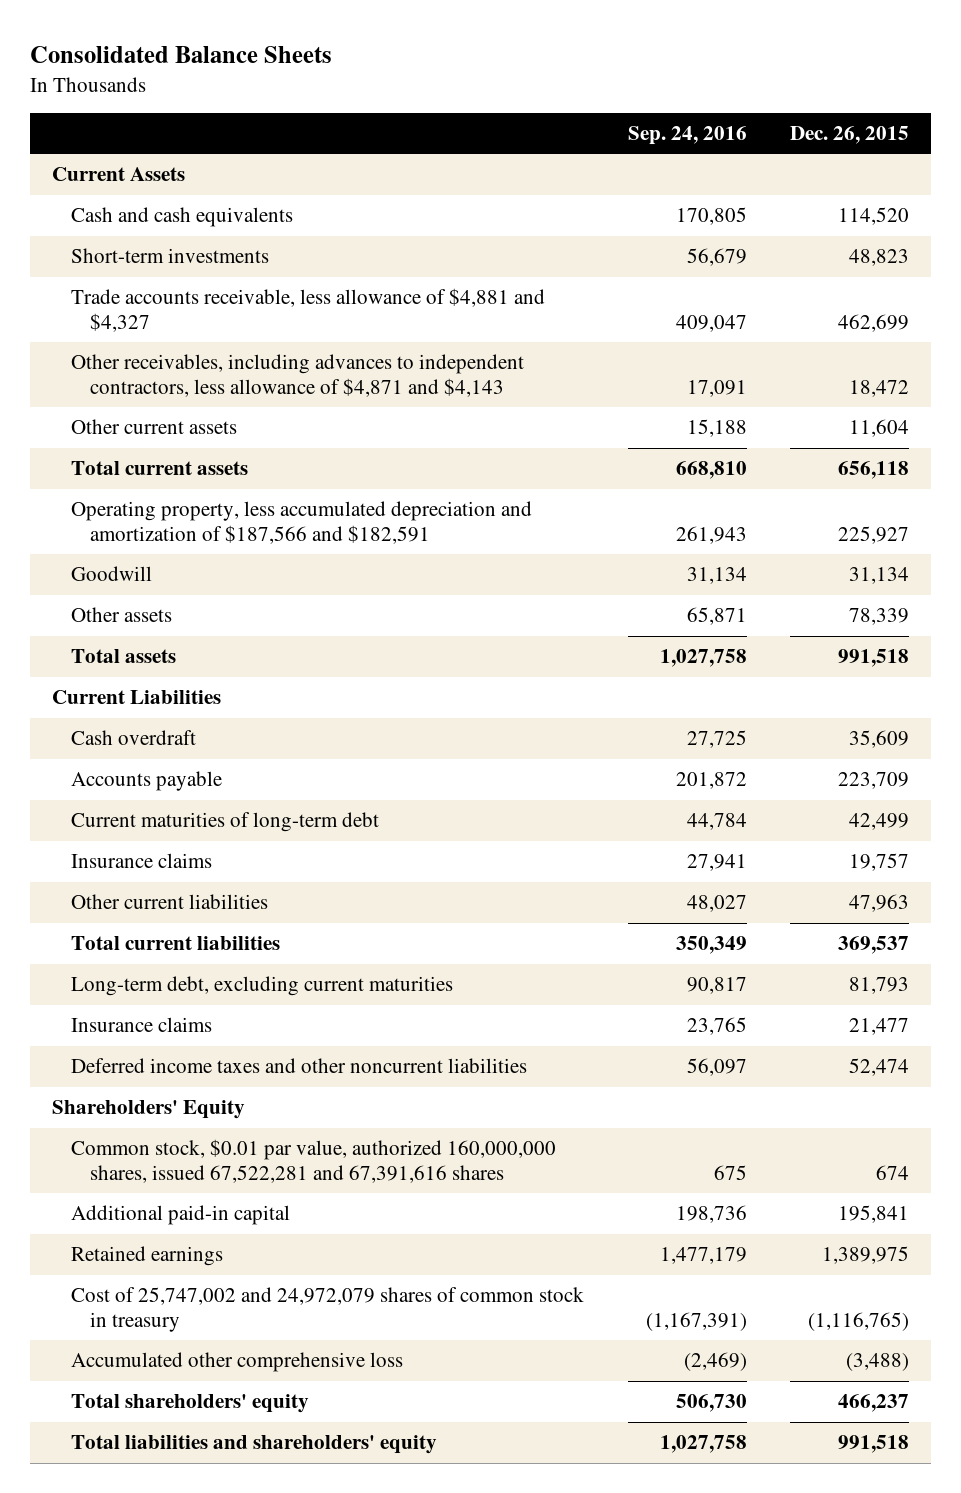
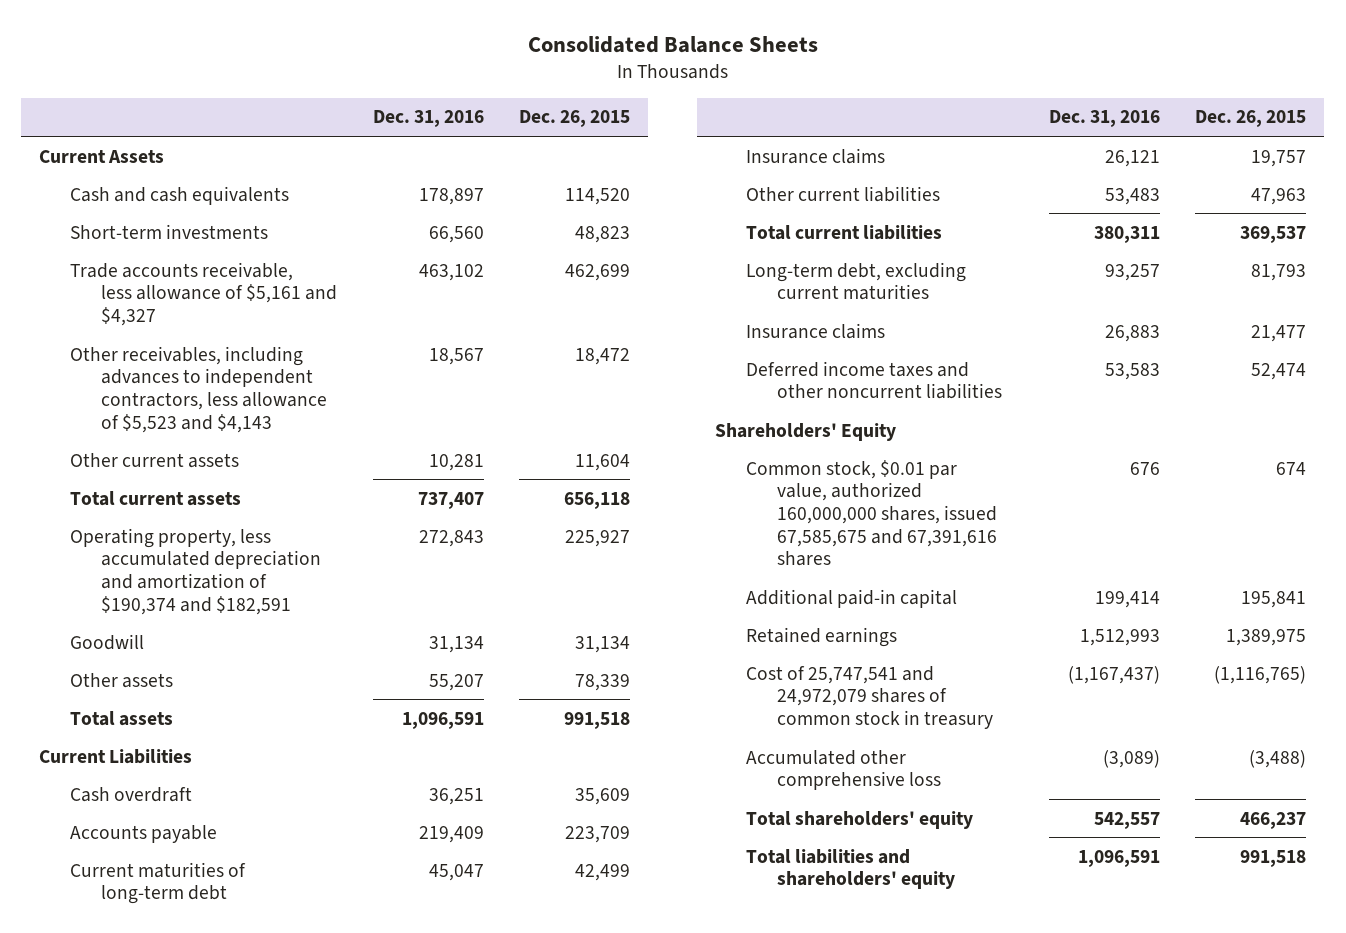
- | Sep. 24, 2016 | Dec. 26, 2015
+ | Dec. 31, 2016 | Dec. 26, 2015
- Trade accounts receivable, less allowance of $4,881 and $4,327 | 409,047 | 462,699
- Other receivables, including advances to independent contractors, less allowance of $4,871 and $4,143 | 17,091 | 18,472
+ Trade accounts receivable, less allowance of $5,161 and $4,327 | 463,102 | 462,699
+ Other receivables, including advances to independent contractors, less allowance of $5,523 and $4,143 | 18,567 | 18,472
- Operating property, less accumulated depreciation and amortization of $187,566 and $182,591 | 261,943 | 225,927
+ Operating property, less accumulated depreciation and amortization of $190,374 and $182,591 | 272,843 | 225,927
- Common stock, $0.01 par value, authorized 160,000,000 shares, issued 67,522,281 and 67,391,616 shares | 675 | 674
+ Common stock, $0.01 par value, authorized 160,000,000 shares, issued 67,585,675 and 67,391,616 shares | 676 | 674
- Cost of 25,747,002 and 24,972,079 shares of common stock in treasury | (1,167,391) | (1,116,765)
+ Cost of 25,747,541 and 24,972,079 shares of common stock in treasury | (1,167,437) | (1,116,765)

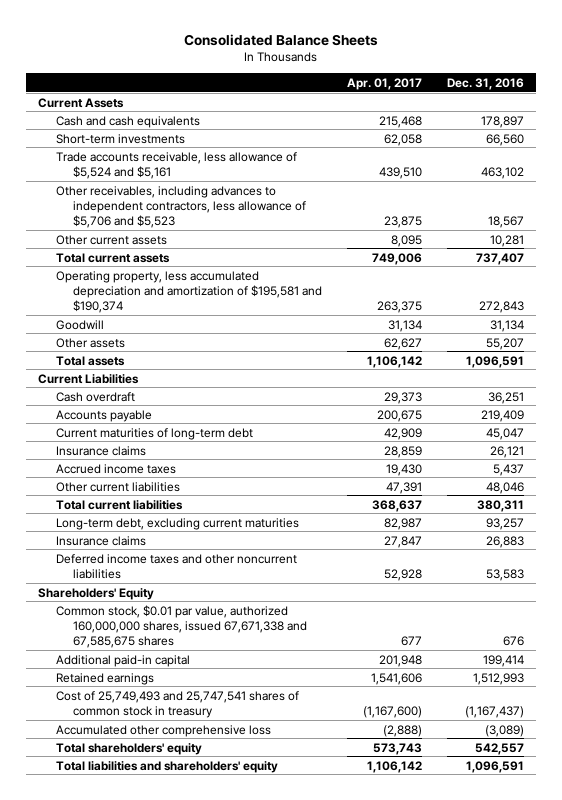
- | Dec. 31, 2016 | Dec. 26, 2015
+ | Apr. 01, 2017 | Dec. 31, 2016
- Trade accounts receivable, less allowance of $5,161 and $4,327 | 463,102 | 462,699
- Other receivables, including advances to independent contractors, less allowance of $5,523 and $4,143 | 18,567 | 18,472
+ Trade accounts receivable, less allowance of $5,524 and $5,161 | 439,510 | 463,102
+ Other receivables, including advances to independent contractors, less allowance of $5,706 and $5,523 | 23,875 | 18,567
- Operating property, less accumulated depreciation and amortization of $190,374 and $182,591 | 272,843 | 225,927
+ Operating property, less accumulated depreciation and amortization of $195,581 and $190,374 | 263,375 | 272,843
- Other current liabilities | 53,483 | 47,963
+ Accrued income taxes | 19,430 | 5,437
+ Other current liabilities | 47,391 | 48,046
- Common stock, $0.01 par value, authorized 160,000,000 shares, issued 67,585,675 and 67,391,616 shares | 676 | 674
+ Common stock, $0.01 par value, authorized 160,000,000 shares, issued 67,671,338 and 67,585,675 shares | 677 | 676
- Cost of 25,747,541 and 24,972,079 shares of common stock in treasury | (1,167,437) | (1,116,765)
+ Cost of 25,749,493 and 25,747,541 shares of common stock in treasury | (1,167,600) | (1,167,437)

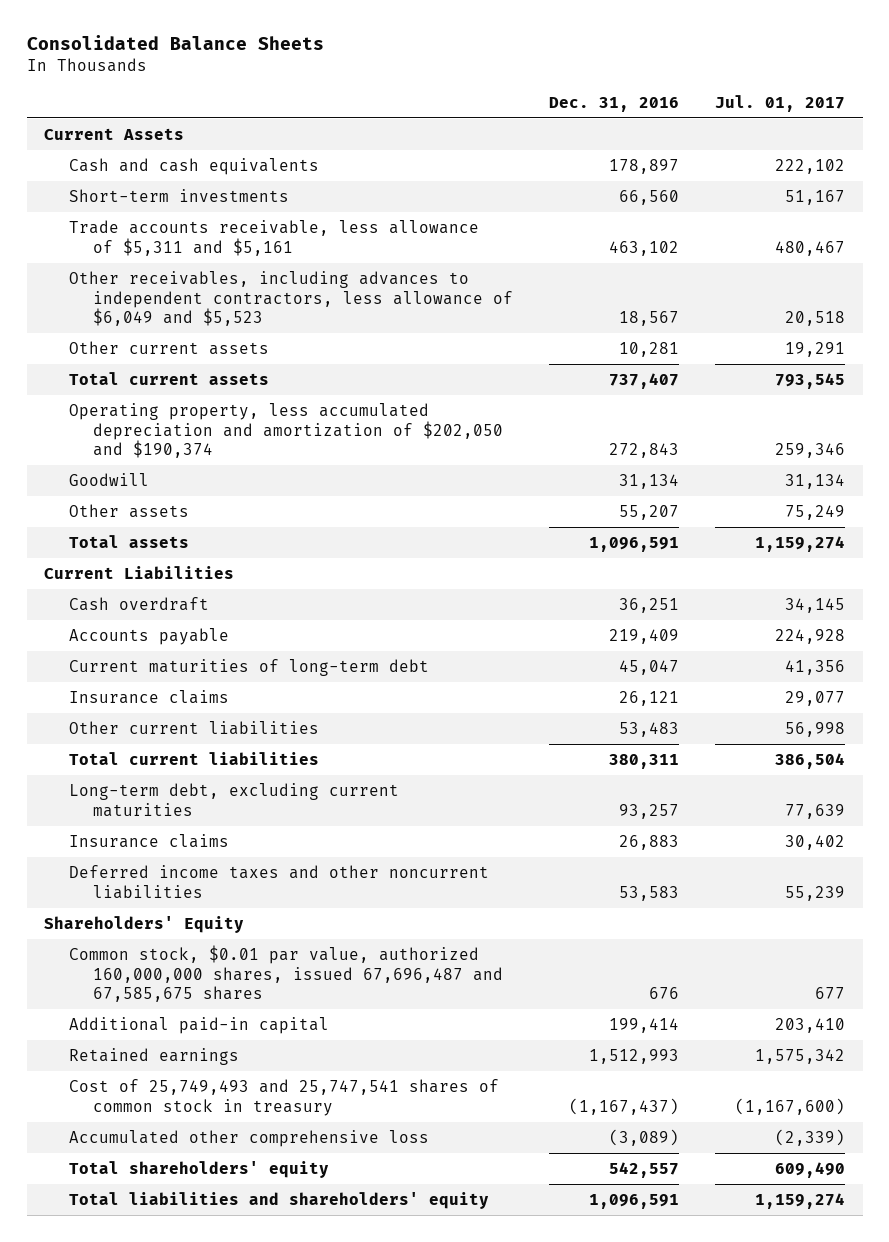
- | Apr. 01, 2017 | Dec. 31, 2016
+ | Dec. 31, 2016 | Jul. 01, 2017
- Trade accounts receivable, less allowance of $5,524 and $5,161 | 439,510 | 463,102
- Other receivables, including advances to independent contractors, less allowance of $5,706 and $5,523 | 23,875 | 18,567
+ Trade accounts receivable, less allowance of $5,311 and $5,161 | 463,102 | 480,467
+ Other receivables, including advances to independent contractors, less allowance of $6,049 and $5,523 | 18,567 | 20,518
- Operating property, less accumulated depreciation and amortization of $195,581 and $190,374 | 263,375 | 272,843
+ Operating property, less accumulated depreciation and amortization of $202,050 and $190,374 | 272,843 | 259,346
- Accrued income taxes | 19,430 | 5,437
- Other current liabilities | 47,391 | 48,046
+ Other current liabilities | 53,483 | 56,998
- Common stock, $0.01 par value, authorized 160,000,000 shares, issued 67,671,338 and 67,585,675 shares | 677 | 676
+ Common stock, $0.01 par value, authorized 160,000,000 shares, issued 67,696,487 and 67,585,675 shares | 676 | 677

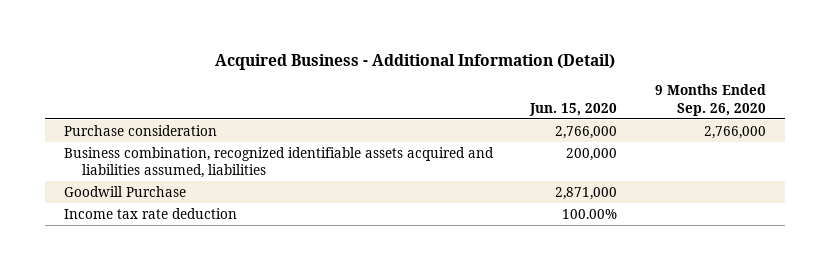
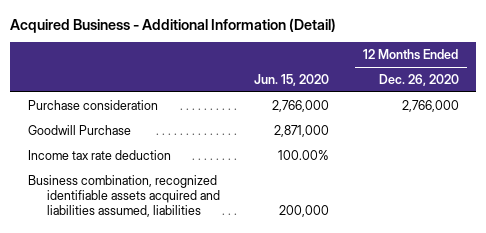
- | Jun. 15, 2020 | 9 Months Ended Sep. 26, 2020
+ | Jun. 15, 2020 | 12 Months Ended Dec. 26, 2020
moved down: Business combination, recognized identifiable assets acquired and liabilities assumed, liabilities | 200,000 |

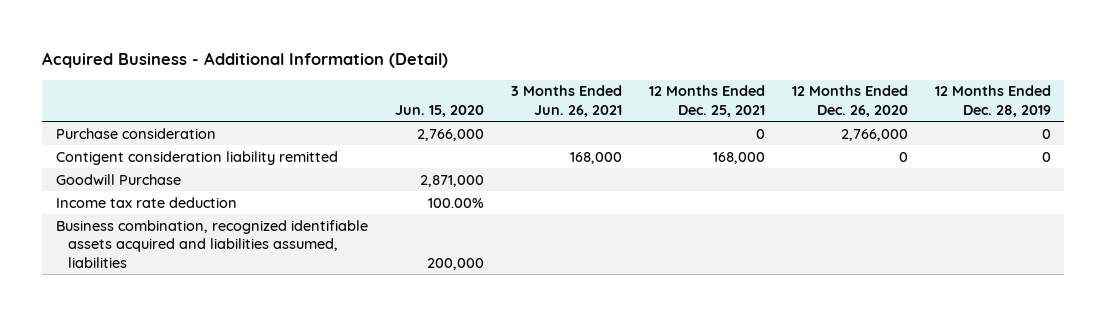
- | Jun. 15, 2020 | 12 Months Ended Dec. 26, 2020
+ | Jun. 15, 2020 | 3 Months Ended Jun. 26, 2021 | 12 Months Ended Dec. 25, 2021 | 12 Months Ended Dec. 26, 2020 | 12 Months Ended Dec. 28, 2019
+ Contigent consideration liability remitted | | 168,000 | 168,000 | 0 | 0

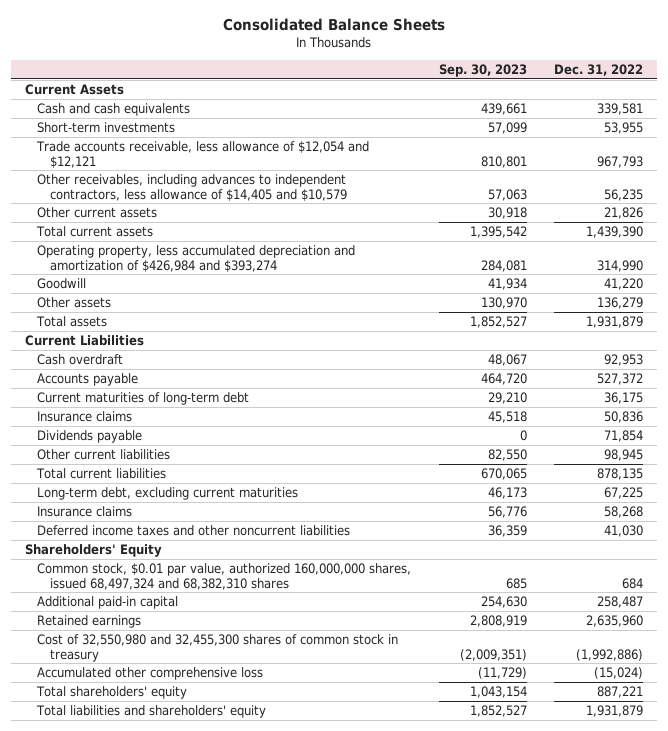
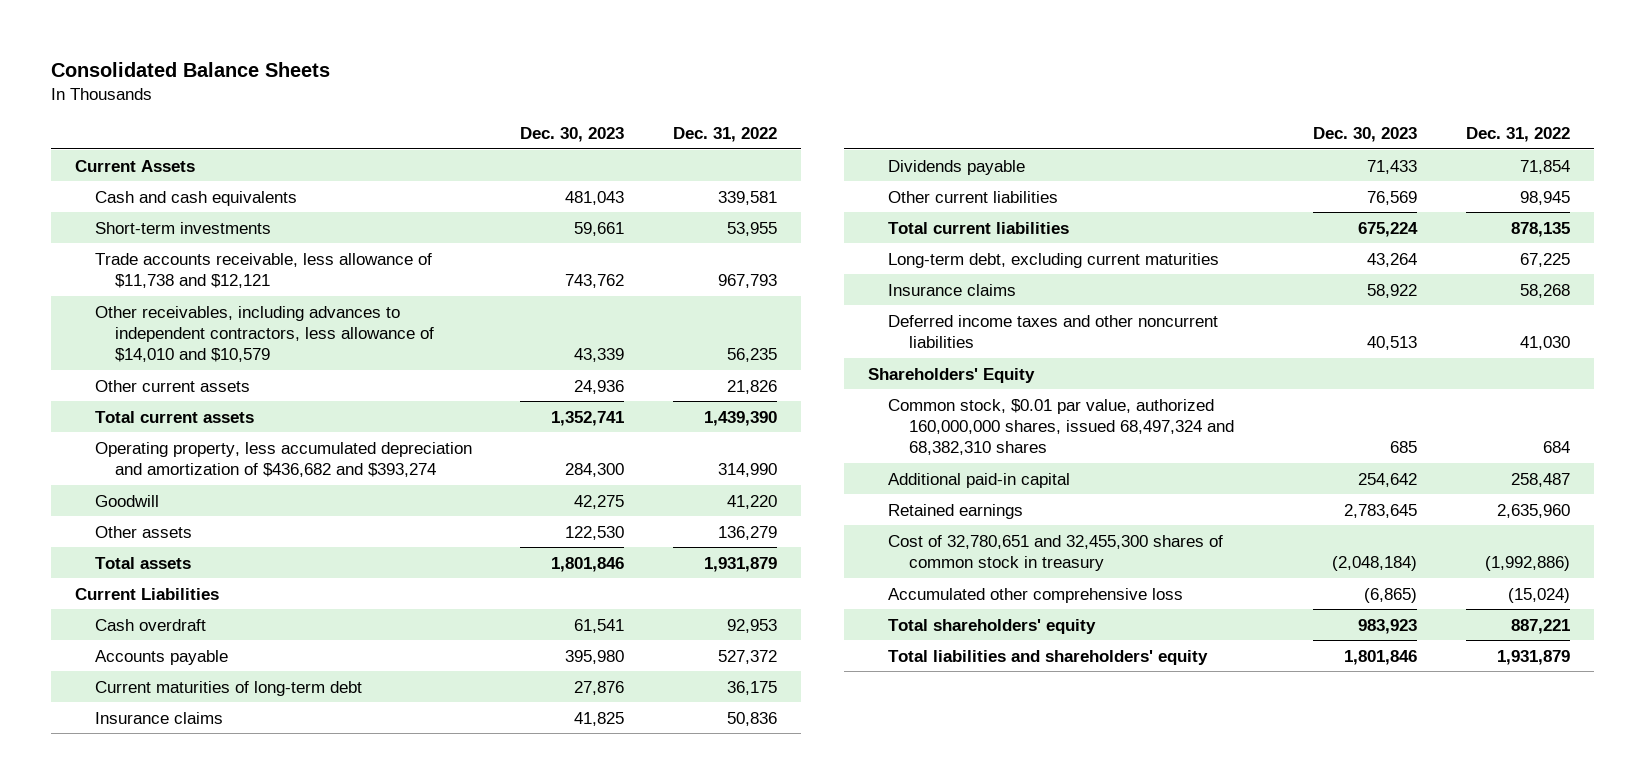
- | Sep. 30, 2023 | Dec. 31, 2022
+ | Dec. 30, 2023 | Dec. 31, 2022
- Trade accounts receivable, less allowance of $12,054 and $12,121 | 810,801 | 967,793
- Other receivables, including advances to independent contractors, less allowance of $14,405 and $10,579 | 57,063 | 56,235
+ Trade accounts receivable, less allowance of $11,738 and $12,121 | 743,762 | 967,793
+ Other receivables, including advances to independent contractors, less allowance of $14,010 and $10,579 | 43,339 | 56,235
- Operating property, less accumulated depreciation and amortization of $426,984 and $393,274 | 284,081 | 314,990
+ Operating property, less accumulated depreciation and amortization of $436,682 and $393,274 | 284,300 | 314,990
- Cost of 32,550,980 and 32,455,300 shares of common stock in treasury | (2,009,351) | (1,992,886)
+ Cost of 32,780,651 and 32,455,300 shares of common stock in treasury | (2,048,184) | (1,992,886)

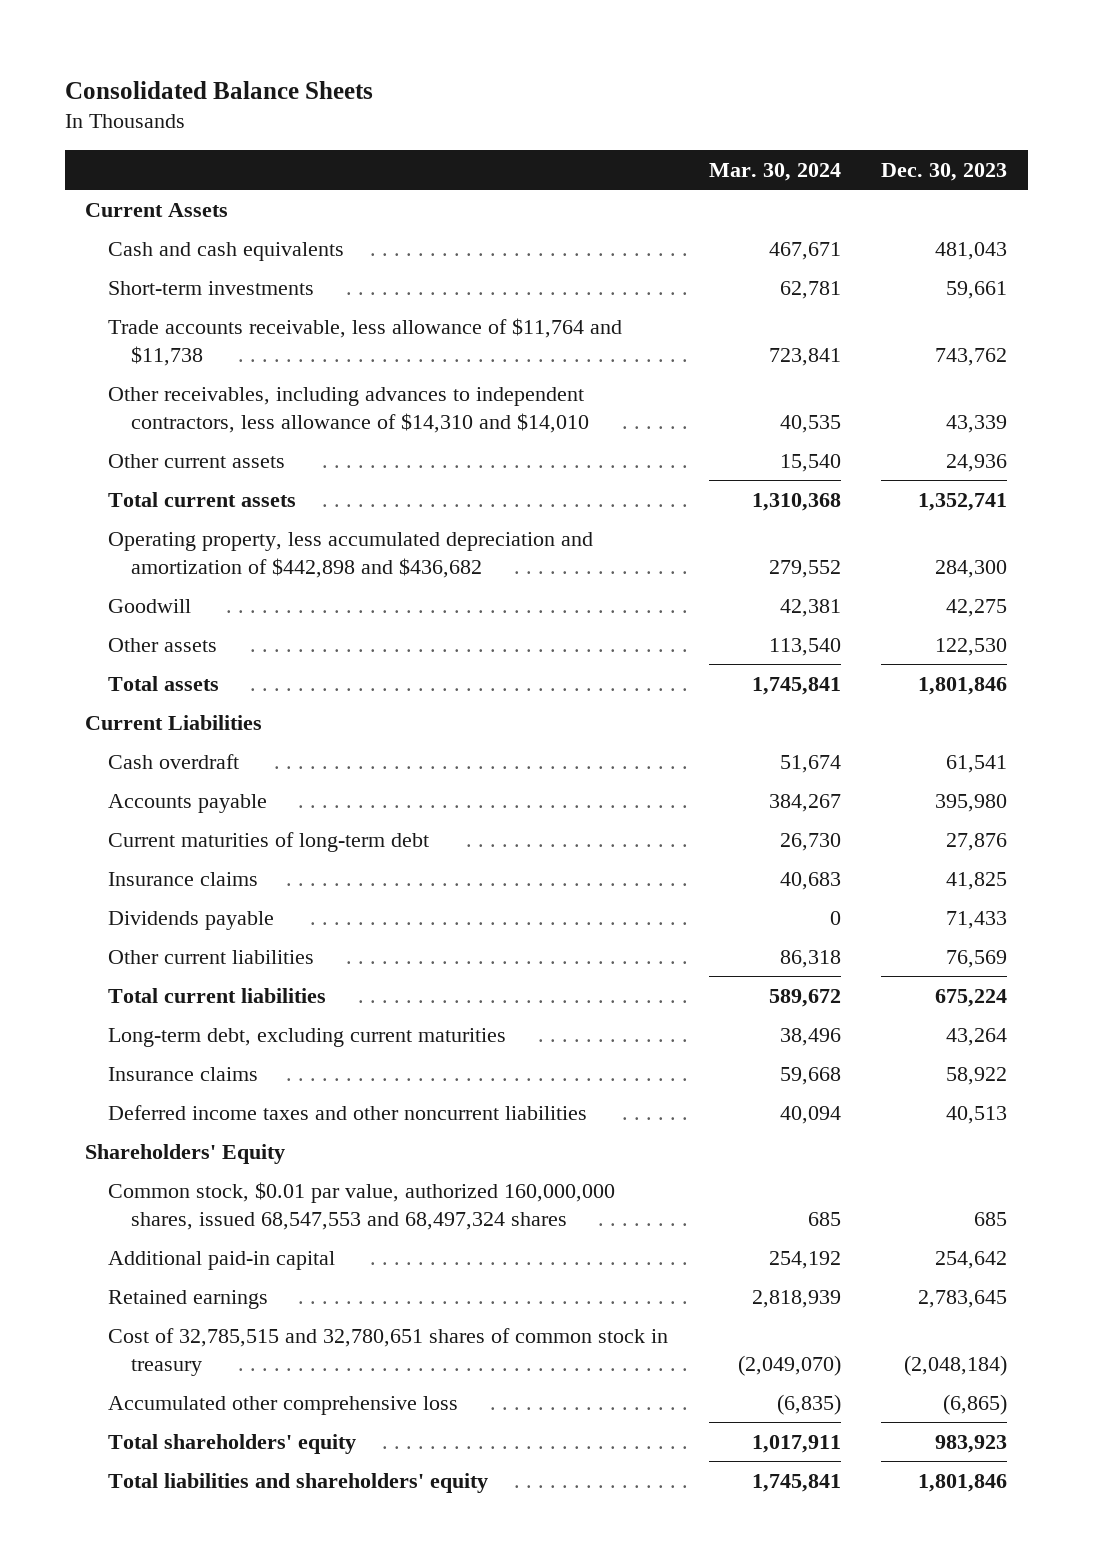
- | Dec. 30, 2023 | Dec. 31, 2022
+ | Mar. 30, 2024 | Dec. 30, 2023
- Trade accounts receivable, less allowance of $11,738 and $12,121 | 743,762 | 967,793
- Other receivables, including advances to independent contractors, less allowance of $14,010 and $10,579 | 43,339 | 56,235
+ Trade accounts receivable, less allowance of $11,764 and $11,738 | 723,841 | 743,762
+ Other receivables, including advances to independent contractors, less allowance of $14,310 and $14,010 | 40,535 | 43,339
- Operating property, less accumulated depreciation and amortization of $436,682 and $393,274 | 284,300 | 314,990
+ Operating property, less accumulated depreciation and amortization of $442,898 and $436,682 | 279,552 | 284,300
- Common stock, $0.01 par value, authorized 160,000,000 shares, issued 68,497,324 and 68,382,310 shares | 685 | 684
+ Common stock, $0.01 par value, authorized 160,000,000 shares, issued 68,547,553 and 68,497,324 shares | 685 | 685
- Cost of 32,780,651 and 32,455,300 shares of common stock in treasury | (2,048,184) | (1,992,886)
+ Cost of 32,785,515 and 32,780,651 shares of common stock in treasury | (2,049,070) | (2,048,184)

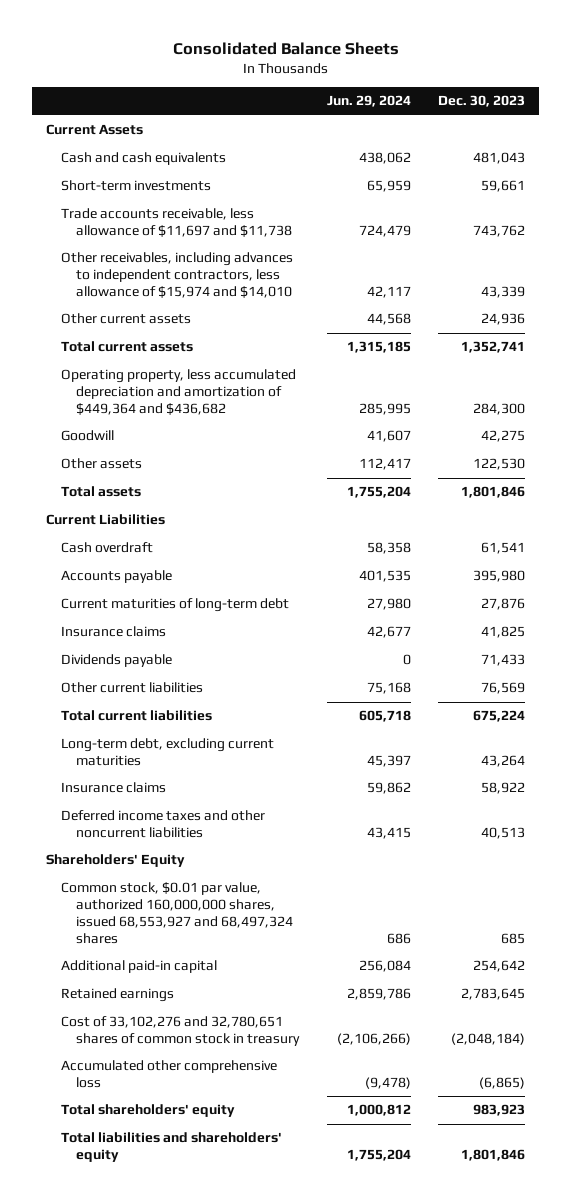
- | Mar. 30, 2024 | Dec. 30, 2023
+ | Jun. 29, 2024 | Dec. 30, 2023
- Trade accounts receivable, less allowance of $11,764 and $11,738 | 723,841 | 743,762
- Other receivables, including advances to independent contractors, less allowance of $14,310 and $14,010 | 40,535 | 43,339
+ Trade accounts receivable, less allowance of $11,697 and $11,738 | 724,479 | 743,762
+ Other receivables, including advances to independent contractors, less allowance of $15,974 and $14,010 | 42,117 | 43,339
- Operating property, less accumulated depreciation and amortization of $442,898 and $436,682 | 279,552 | 284,300
+ Operating property, less accumulated depreciation and amortization of $449,364 and $436,682 | 285,995 | 284,300
- Common stock, $0.01 par value, authorized 160,000,000 shares, issued 68,547,553 and 68,497,324 shares | 685 | 685
+ Common stock, $0.01 par value, authorized 160,000,000 shares, issued 68,553,927 and 68,497,324 shares | 686 | 685
- Cost of 32,785,515 and 32,780,651 shares of common stock in treasury | (2,049,070) | (2,048,184)
+ Cost of 33,102,276 and 32,780,651 shares of common stock in treasury | (2,106,266) | (2,048,184)

